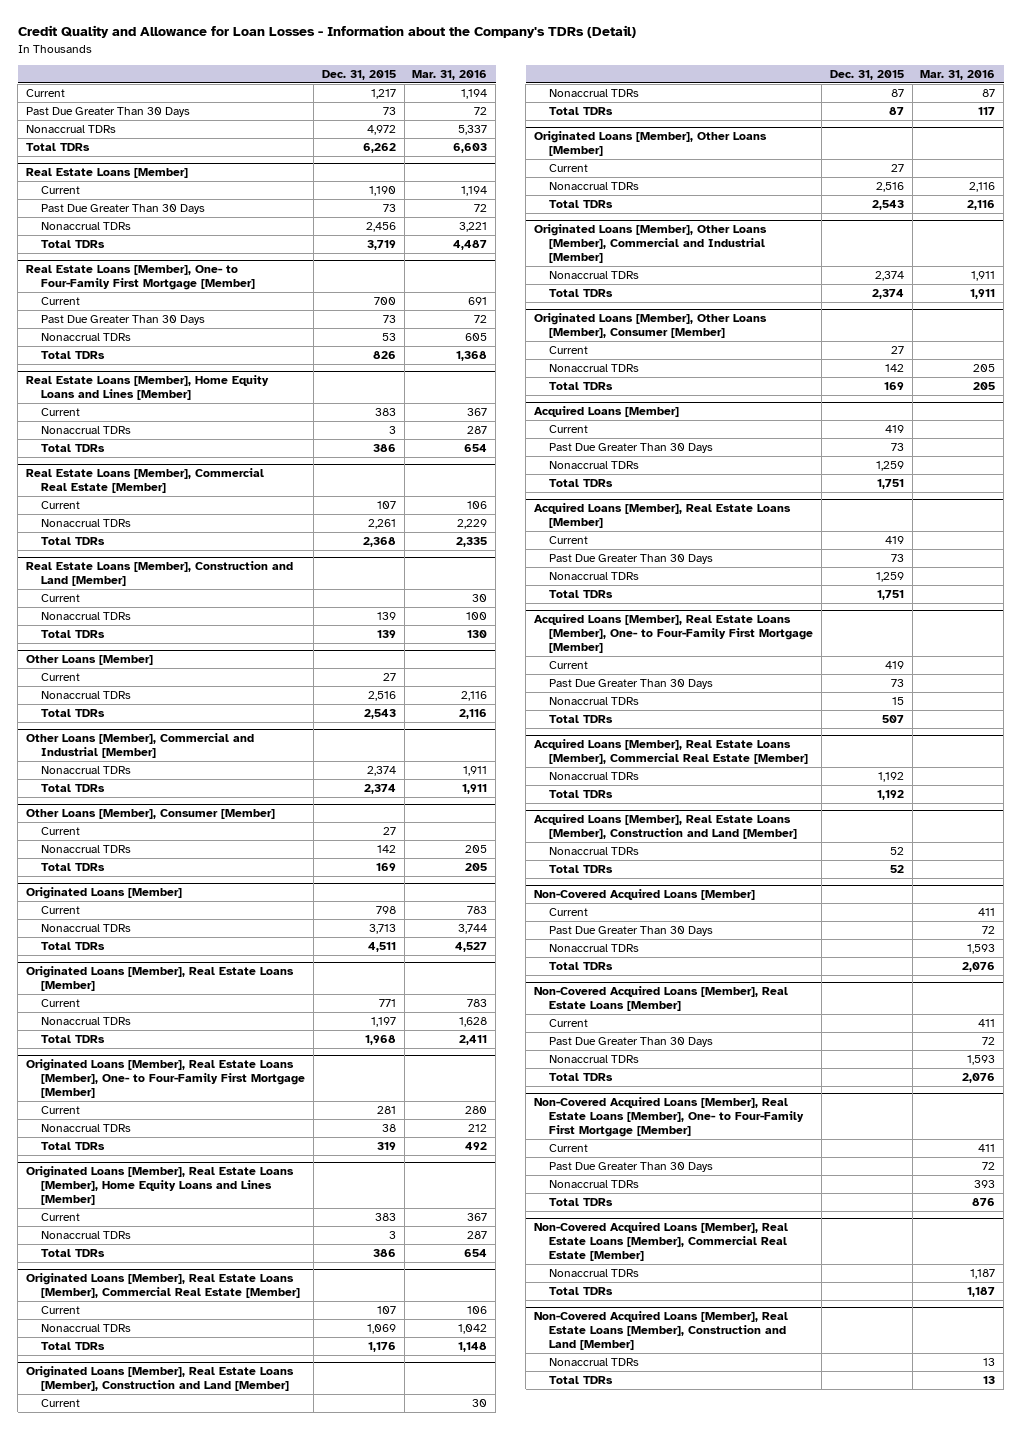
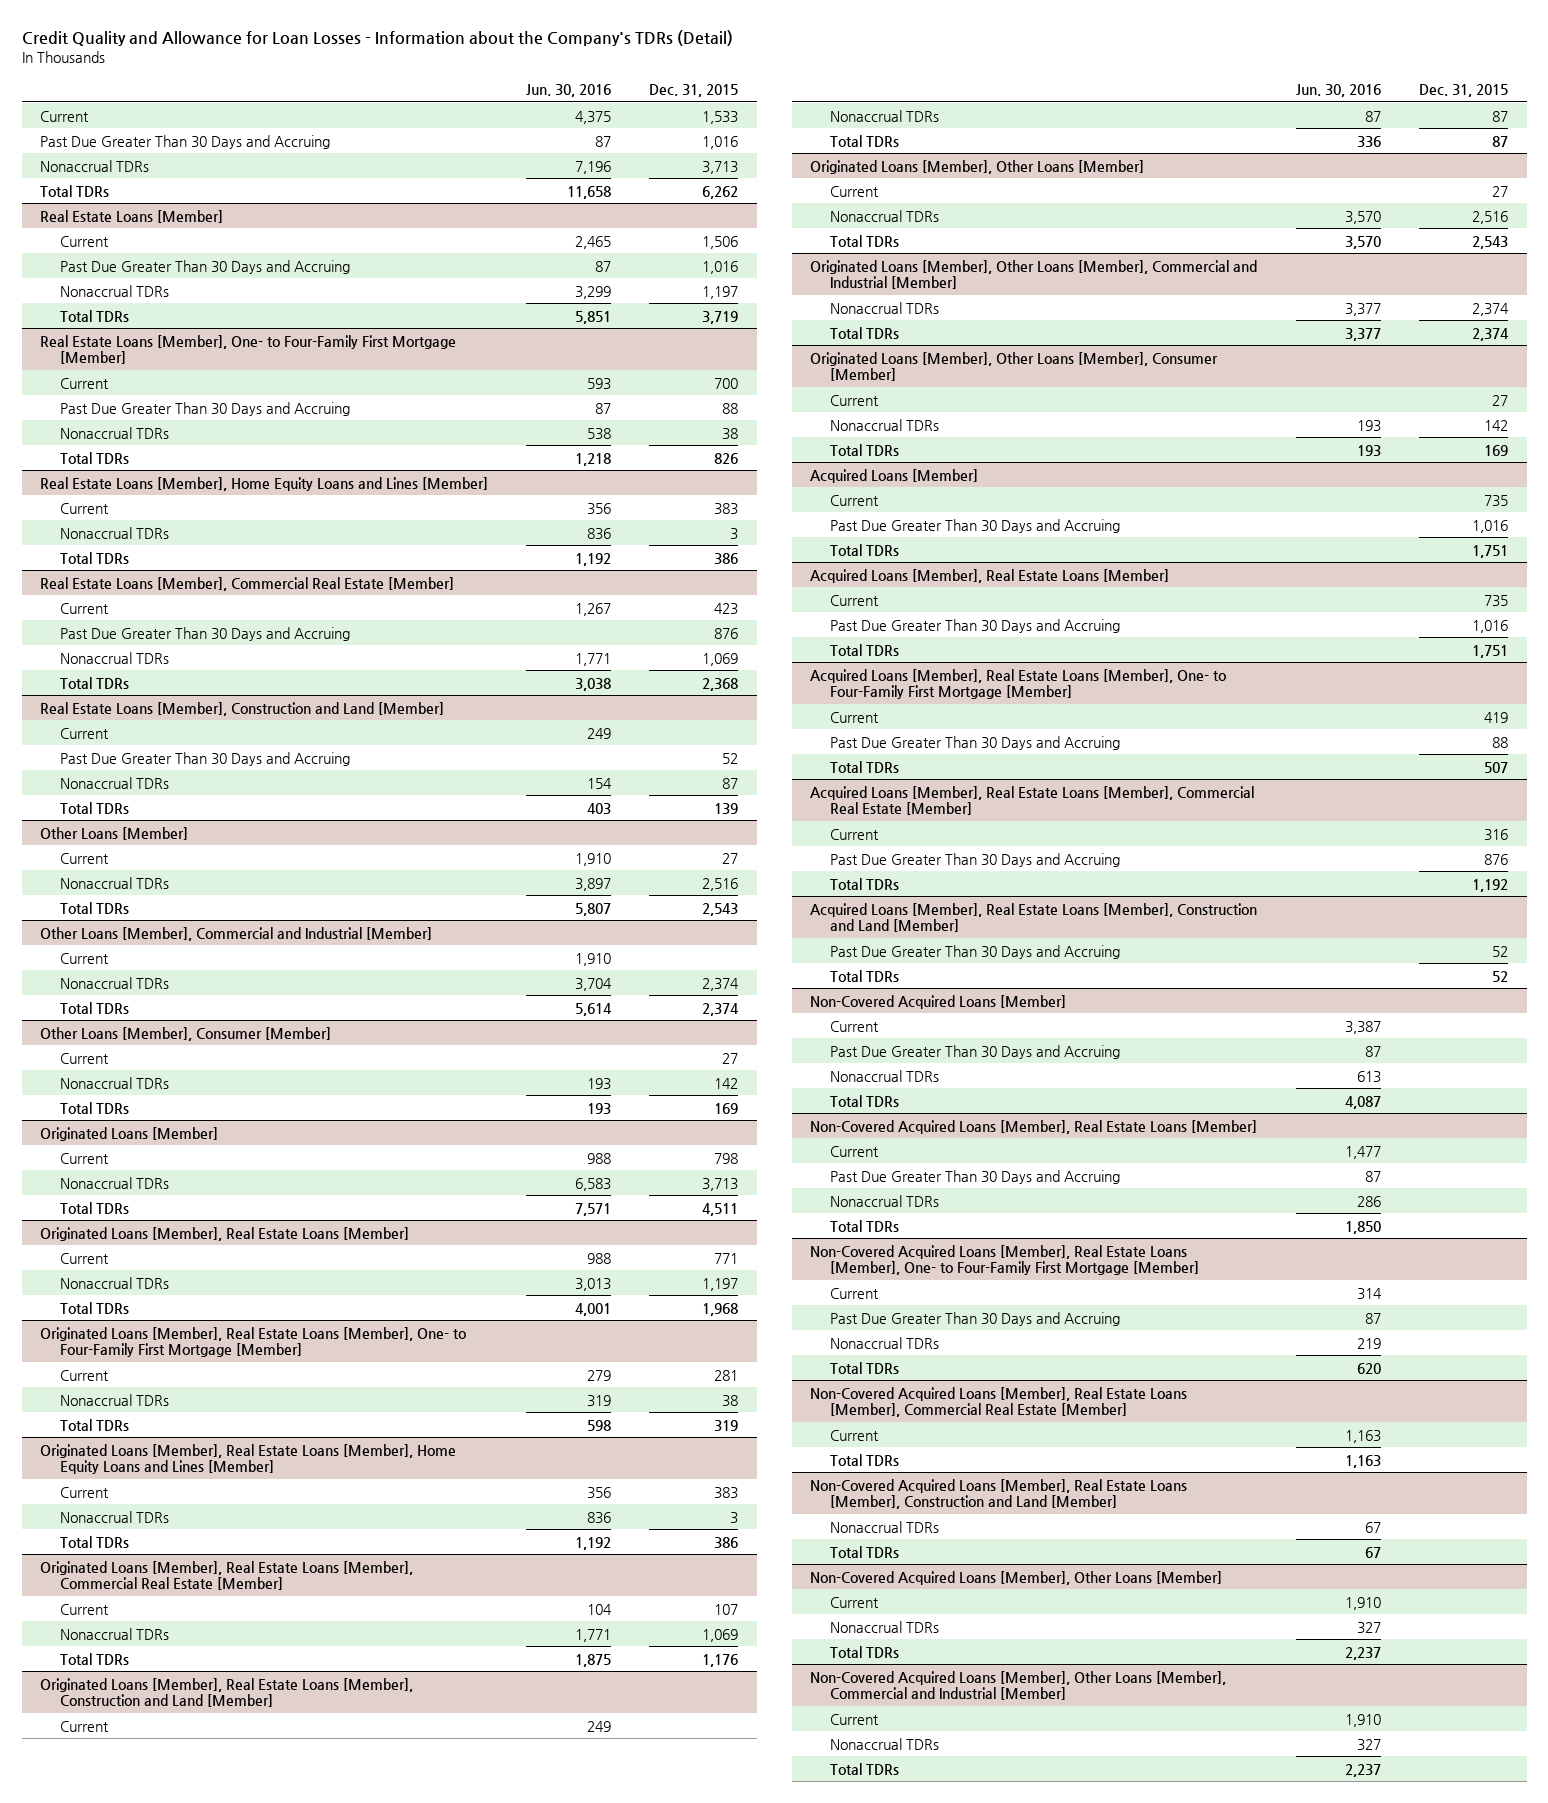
- | Dec. 31, 2015 | Mar. 31, 2016
+ | Jun. 30, 2016 | Dec. 31, 2015
- Current | 1,217 | 1,194
- Past Due Greater Than 30 Days | 73 | 72
- Nonaccrual TDRs | 4,972 | 5,337
+ Current | 4,375 | 1,533
+ Past Due Greater Than 30 Days and Accruing | 87 | 1,016
+ Nonaccrual TDRs | 7,196 | 3,713
@ Real Estate Loans [Member]
- Current | 1,190 | 1,194
- Past Due Greater Than 30 Days | 73 | 72
- Nonaccrual TDRs | 2,456 | 3,221
+ Current | 2,465 | 1,506
+ Past Due Greater Than 30 Days and Accruing | 87 | 1,016
+ Nonaccrual TDRs | 3,299 | 1,197
@ Real Estate Loans [Member], One- to Four-Family First Mortgage [Member]
- Past Due Greater Than 30 Days | 73 | 72
- Nonaccrual TDRs | 53 | 605
+ Past Due Greater Than 30 Days and Accruing | 87 | 88
+ Nonaccrual TDRs | 538 | 38
@ Real Estate Loans [Member], Commercial Real Estate [Member]
- Current | 107 | 106
- Nonaccrual TDRs | 2,261 | 2,229
+ Current | 1,267 | 423
+ Past Due Greater Than 30 Days and Accruing | | 876
+ Nonaccrual TDRs | 1,771 | 1,069
@ Real Estate Loans [Member], Construction and Land [Member]
- Nonaccrual TDRs | 139 | 100
+ Past Due Greater Than 30 Days and Accruing | | 52
+ Nonaccrual TDRs | 154 | 87
@ Other Loans [Member], Commercial and Industrial [Member]
+ Current | 1,910 |
@ Acquired Loans [Member]
- Current | 419 |
- Past Due Greater Than 30 Days | 73 |
- Nonaccrual TDRs | 1,259 |
+ Current | | 735
+ Past Due Greater Than 30 Days and Accruing | | 1,016
@ Acquired Loans [Member], Real Estate Loans [Member]
- Current | 419 |
- Past Due Greater Than 30 Days | 73 |
- Nonaccrual TDRs | 1,259 |
+ Current | | 735
+ Past Due Greater Than 30 Days and Accruing | | 1,016
@ Acquired Loans [Member], Real Estate Loans [Member], One- to Four-Family First Mortgage [Member]
- Past Due Greater Than 30 Days | 73 |
- Nonaccrual TDRs | 15 |
+ Past Due Greater Than 30 Days and Accruing | | 88
@ Acquired Loans [Member], Real Estate Loans [Member], Commercial Real Estate [Member]
- Nonaccrual TDRs | 1,192 |
+ Current | | 316
+ Past Due Greater Than 30 Days and Accruing | | 876
@ Acquired Loans [Member], Real Estate Loans [Member], Construction and Land [Member]
- Nonaccrual TDRs | 52 |
+ Past Due Greater Than 30 Days and Accruing | | 52
@ Non-Covered Acquired Loans [Member]
- Past Due Greater Than 30 Days | | 72
+ Past Due Greater Than 30 Days and Accruing | 87 |
@ Non-Covered Acquired Loans [Member], Real Estate Loans [Member]
- Past Due Greater Than 30 Days | | 72
+ Past Due Greater Than 30 Days and Accruing | 87 |
@ Non-Covered Acquired Loans [Member], Real Estate Loans [Member], One- to Four-Family First Mortgage [Member]
- Past Due Greater Than 30 Days | | 72
+ Past Due Greater Than 30 Days and Accruing | 87 |
@ Non-Covered Acquired Loans [Member], Real Estate Loans [Member], Commercial Real Estate [Member]
- Nonaccrual TDRs | | 1,187
+ Current | 1,163 |
+ Non-Covered Acquired Loans [Member], Other Loans [Member]
+ Current | 1,910 |
+ Nonaccrual TDRs | 327 |
+ Total TDRs | 2,237 |
+ Non-Covered Acquired Loans [Member], Other Loans [Member], Commercial and Industrial [Member]
+ Current | 1,910 |
+ Nonaccrual TDRs | 327 |
+ Total TDRs | 2,237 |

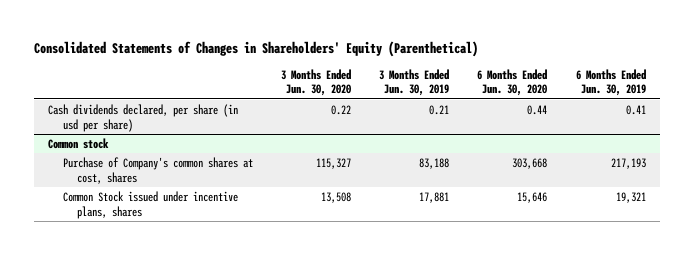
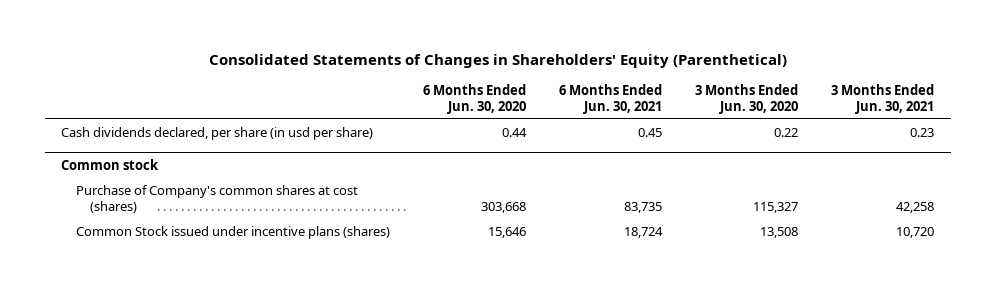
- | 3 Months Ended Jun. 30, 2020 | 3 Months Ended Jun. 30, 2019 | 6 Months Ended Jun. 30, 2020 | 6 Months Ended Jun. 30, 2019
+ | 6 Months Ended Jun. 30, 2020 | 6 Months Ended Jun. 30, 2021 | 3 Months Ended Jun. 30, 2020 | 3 Months Ended Jun. 30, 2021
@ Common stock
- Purchase of Company's common shares at cost, shares | 115,327 | 83,188 | 303,668 | 217,193
- Common Stock issued under incentive plans, shares | 13,508 | 17,881 | 15,646 | 19,321
+ Purchase of Company's common shares at cost (shares) | 303,668 | 83,735 | 115,327 | 42,258
+ Common Stock issued under incentive plans (shares) | 15,646 | 18,724 | 13,508 | 10,720

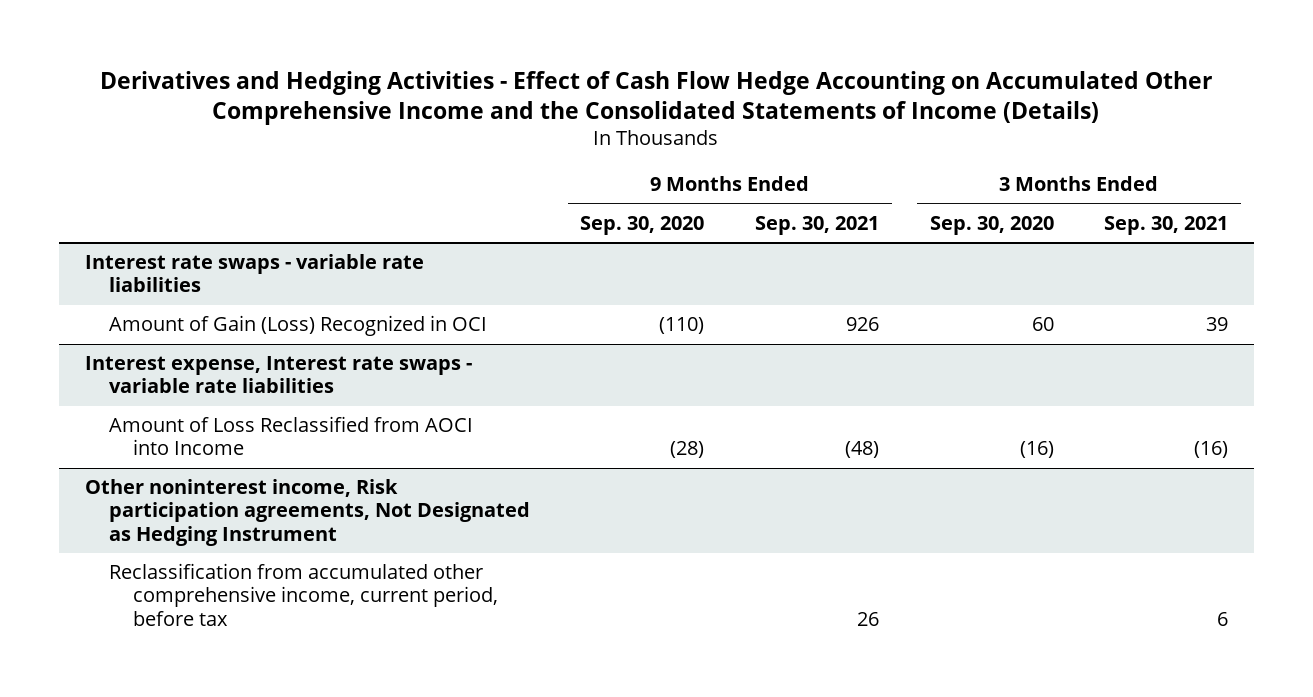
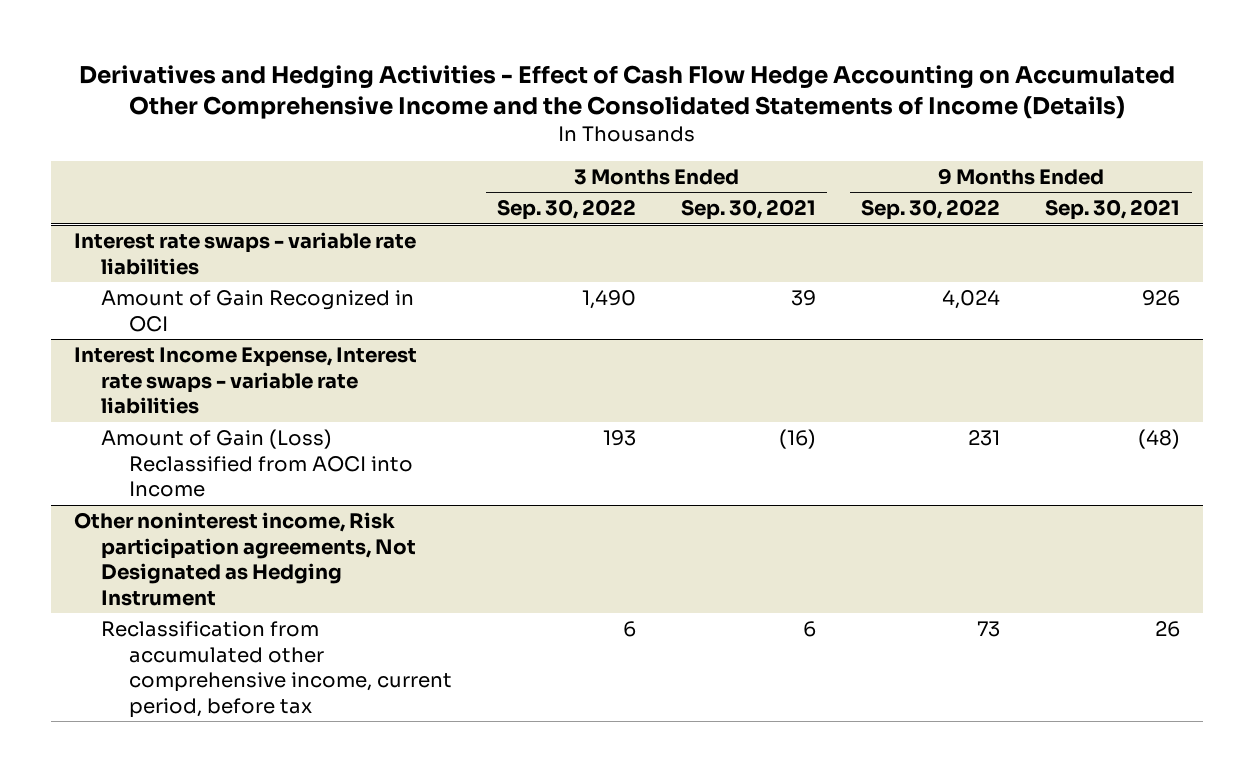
- | 9 Months Ended Sep. 30, 2020 | 9 Months Ended Sep. 30, 2021 | 3 Months Ended Sep. 30, 2020 | 3 Months Ended Sep. 30, 2021
+ | 3 Months Ended Sep. 30, 2022 | 3 Months Ended Sep. 30, 2021 | 9 Months Ended Sep. 30, 2022 | 9 Months Ended Sep. 30, 2021
@ Interest rate swaps - variable rate liabilities
- Amount of Gain (Loss) Recognized in OCI | (110) | 926 | 60 | 39
- Interest expense, Interest rate swaps - variable rate liabilities
- Amount of Loss Reclassified from AOCI into Income | (28) | (48) | (16) | (16)
@ Interest rate swaps - variable rate liabilities
+ Amount of Gain Recognized in OCI | 1,490 | 39 | 4,024 | 926
+ Interest Income Expense, Interest rate swaps - variable rate liabilities
+ Amount of Gain (Loss) Reclassified from AOCI into Income | 193 | (16) | 231 | (48)

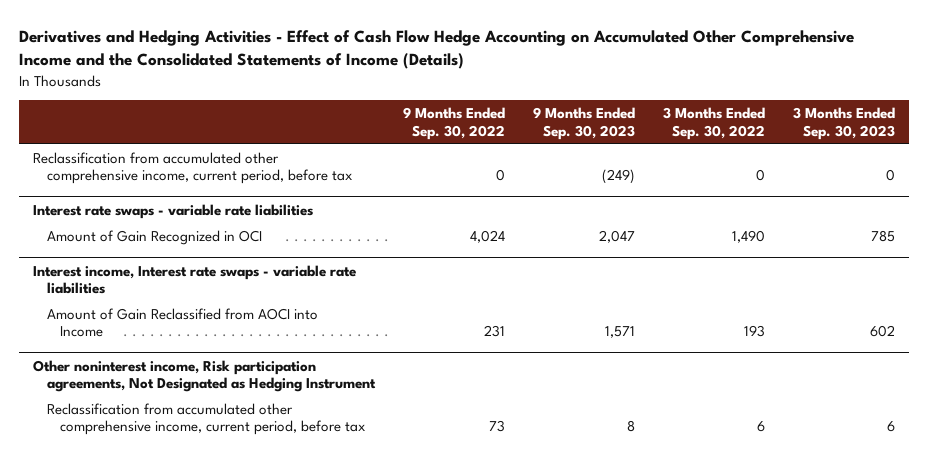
- | 3 Months Ended Sep. 30, 2022 | 3 Months Ended Sep. 30, 2021 | 9 Months Ended Sep. 30, 2022 | 9 Months Ended Sep. 30, 2021
+ | 9 Months Ended Sep. 30, 2022 | 9 Months Ended Sep. 30, 2023 | 3 Months Ended Sep. 30, 2022 | 3 Months Ended Sep. 30, 2023
+ Reclassification from accumulated other comprehensive income, current period, before tax | 0 | (249) | 0 | 0
- Interest Income Expense, Interest rate swaps - variable rate liabilities
- Amount of Gain (Loss) Reclassified from AOCI into Income | 193 | (16) | 231 | (48)
+ Interest income, Interest rate swaps - variable rate liabilities
+ Amount of Gain Reclassified from AOCI into Income | 231 | 1,571 | 193 | 602

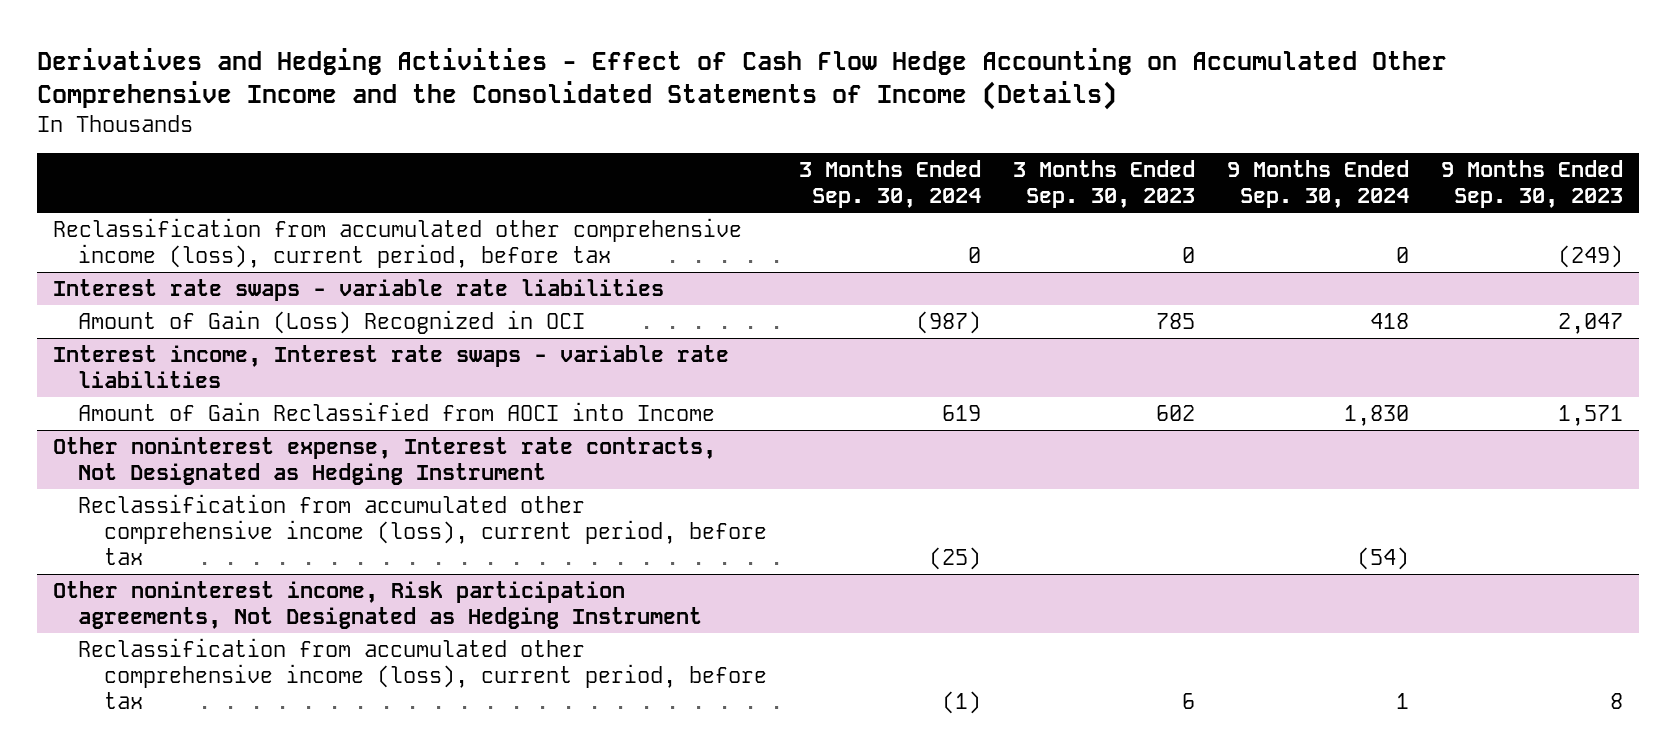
- | 9 Months Ended Sep. 30, 2022 | 9 Months Ended Sep. 30, 2023 | 3 Months Ended Sep. 30, 2022 | 3 Months Ended Sep. 30, 2023
+ | 3 Months Ended Sep. 30, 2024 | 3 Months Ended Sep. 30, 2023 | 9 Months Ended Sep. 30, 2024 | 9 Months Ended Sep. 30, 2023
- Reclassification from accumulated other comprehensive income, current period, before tax | 0 | (249) | 0 | 0
+ Reclassification from accumulated other comprehensive income (loss), current period, before tax | 0 | 0 | 0 | (249)
@ Interest rate swaps - variable rate liabilities
- Amount of Gain Recognized in OCI | 4,024 | 2,047 | 1,490 | 785
+ Amount of Gain (Loss) Recognized in OCI | (987) | 785 | 418 | 2,047
+ Other noninterest expense, Interest rate contracts, Not Designated as Hedging Instrument
+ Reclassification from accumulated other comprehensive income (loss), current period, before tax | (25) | | (54) |
@ Other noninterest income, Risk participation agreements, Not Designated as Hedging Instrument
- Reclassification from accumulated other comprehensive income, current period, before tax | 73 | 8 | 6 | 6
+ Reclassification from accumulated other comprehensive income (loss), current period, before tax | (1) | 6 | 1 | 8

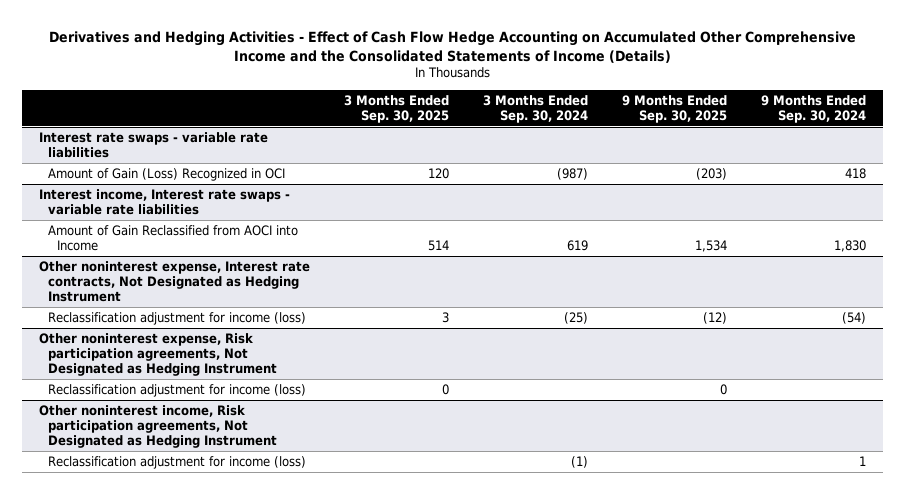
- | 3 Months Ended Sep. 30, 2024 | 3 Months Ended Sep. 30, 2023 | 9 Months Ended Sep. 30, 2024 | 9 Months Ended Sep. 30, 2023
+ | 3 Months Ended Sep. 30, 2025 | 3 Months Ended Sep. 30, 2024 | 9 Months Ended Sep. 30, 2025 | 9 Months Ended Sep. 30, 2024
- Reclassification from accumulated other comprehensive income (loss), current period, before tax | 0 | 0 | 0 | (249)
@ Other noninterest expense, Interest rate contracts, Not Designated as Hedging Instrument
- Reclassification from accumulated other comprehensive income (loss), current period, before tax | (25) | | (54) |
+ Reclassification adjustment for income (loss) | 3 | (25) | (12) | (54)
+ Other noninterest expense, Risk participation agreements, Not Designated as Hedging Instrument
+ Reclassification adjustment for income (loss) | 0 | | 0 |
@ Other noninterest income, Risk participation agreements, Not Designated as Hedging Instrument
- Reclassification from accumulated other comprehensive income (loss), current period, before tax | (1) | 6 | 1 | 8
+ Reclassification adjustment for income (loss) | | (1) | | 1

